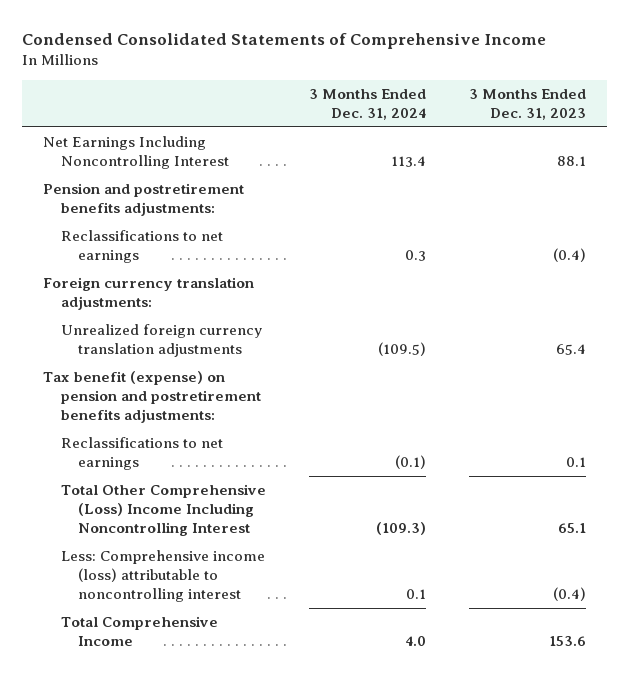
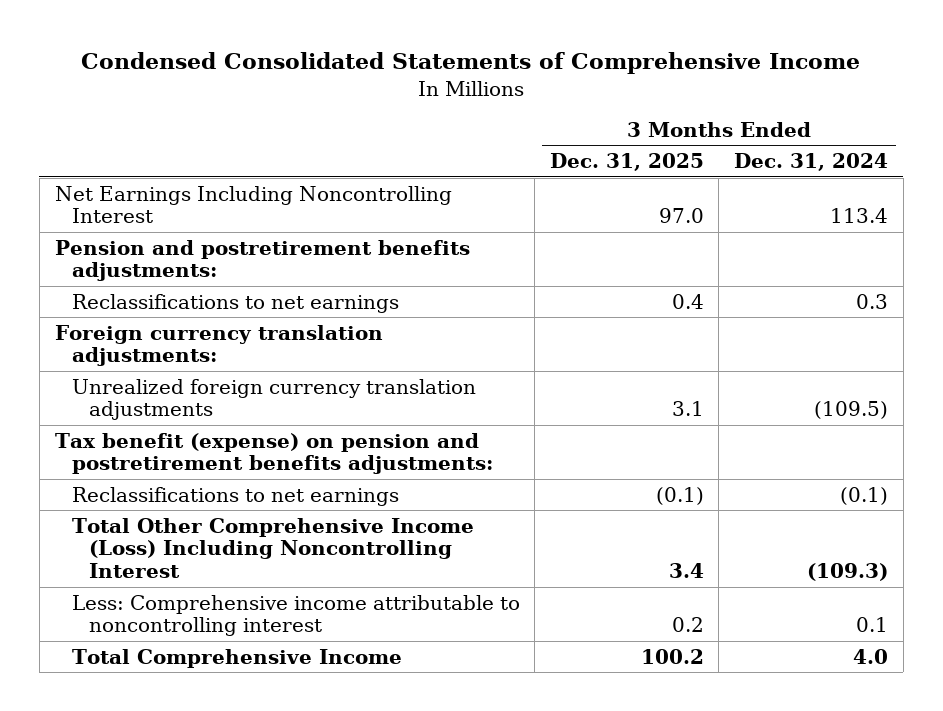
- | 3 Months Ended Dec. 31, 2024 | 3 Months Ended Dec. 31, 2023
+ | 3 Months Ended Dec. 31, 2025 | 3 Months Ended Dec. 31, 2024
- Total Other Comprehensive (Loss) Income Including Noncontrolling Interest | (109.3) | 65.1
- Less: Comprehensive income (loss) attributable to noncontrolling interest | 0.1 | (0.4)
+ Total Other Comprehensive Income (Loss) Including Noncontrolling Interest | 3.4 | (109.3)
+ Less: Comprehensive income attributable to noncontrolling interest | 0.2 | 0.1

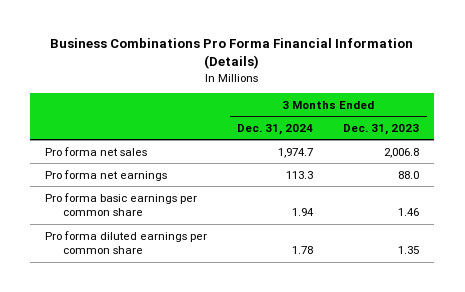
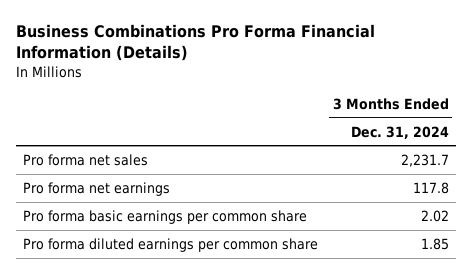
- | 3 Months Ended Dec. 31, 2024 | 3 Months Ended Dec. 31, 2023
+ | 3 Months Ended Dec. 31, 2024
- Pro forma net sales | 1,974.7 | 2,006.8
- Pro forma net earnings | 113.3 | 88.0
- Pro forma basic earnings per common share | 1.94 | 1.46
- Pro forma diluted earnings per common share | 1.78 | 1.35
+ Pro forma net sales | 2,231.7
+ Pro forma net earnings | 117.8
+ Pro forma basic earnings per common share | 2.02
+ Pro forma diluted earnings per common share | 1.85

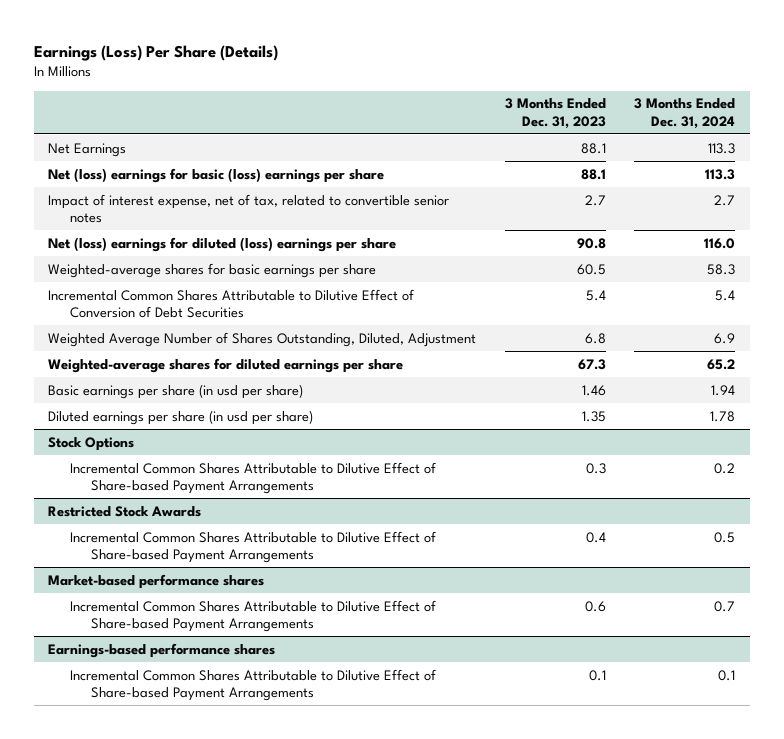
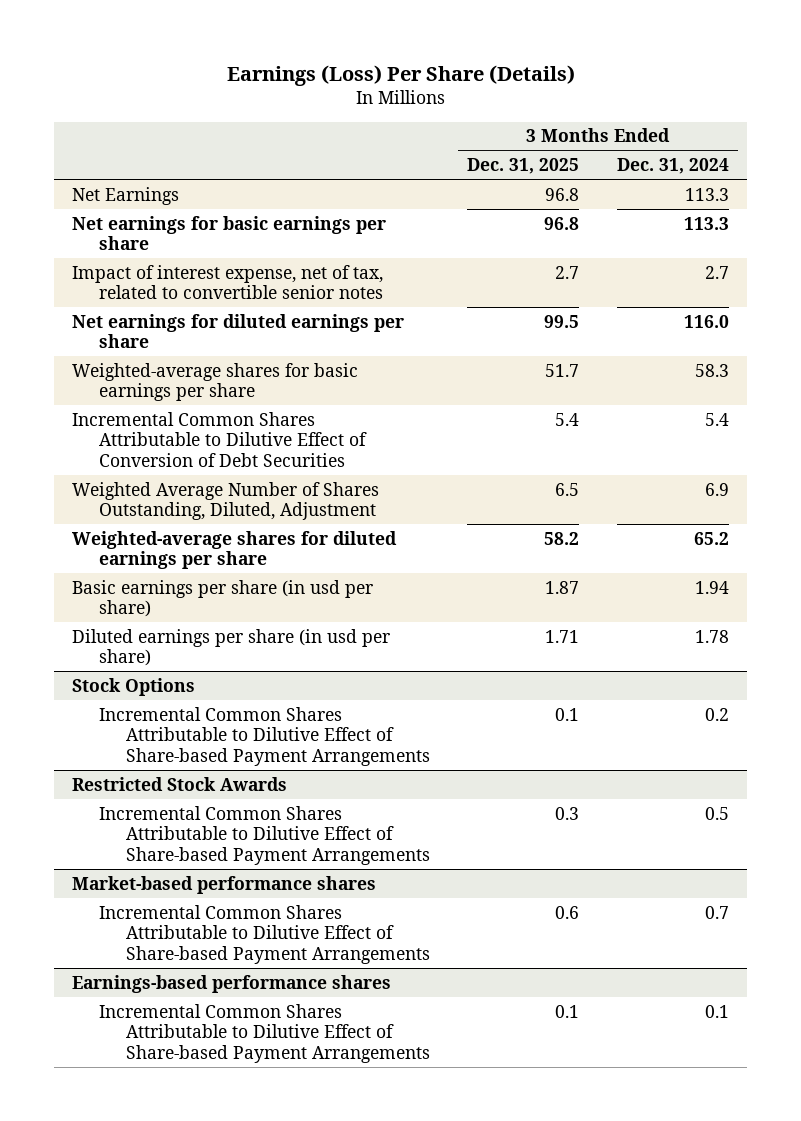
- | 3 Months Ended Dec. 31, 2023 | 3 Months Ended Dec. 31, 2024
+ | 3 Months Ended Dec. 31, 2025 | 3 Months Ended Dec. 31, 2024
- Net (loss) earnings for basic (loss) earnings per share | 88.1 | 113.3
+ Net earnings for basic earnings per share | 96.8 | 113.3
- Net (loss) earnings for diluted (loss) earnings per share | 90.8 | 116.0
+ Net earnings for diluted earnings per share | 99.5 | 116.0

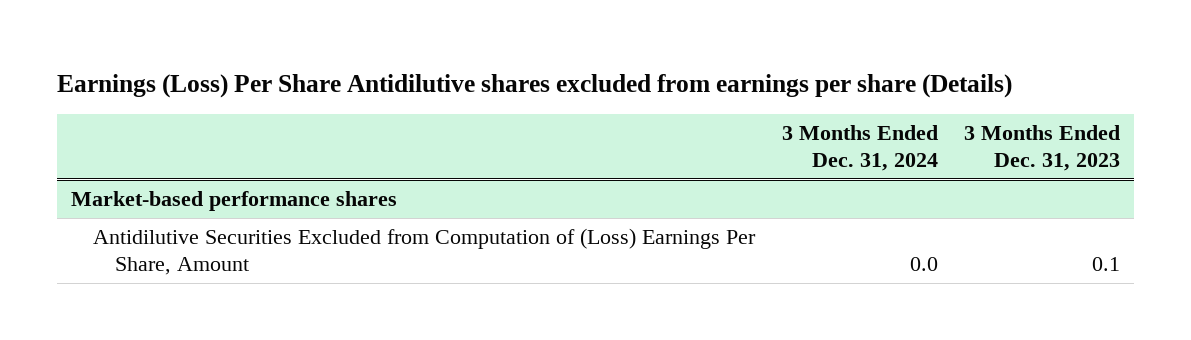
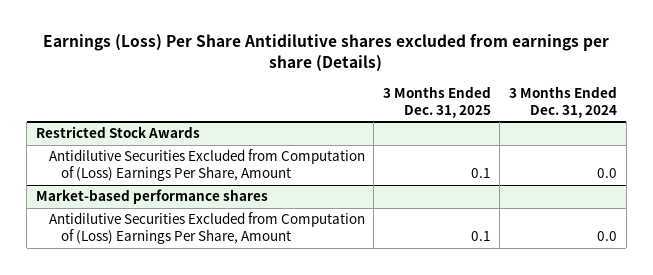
- | 3 Months Ended Dec. 31, 2024 | 3 Months Ended Dec. 31, 2023
+ | 3 Months Ended Dec. 31, 2025 | 3 Months Ended Dec. 31, 2024
+ Restricted Stock Awards
+ Antidilutive Securities Excluded from Computation of (Loss) Earnings Per Share, Amount | 0.1 | 0.0

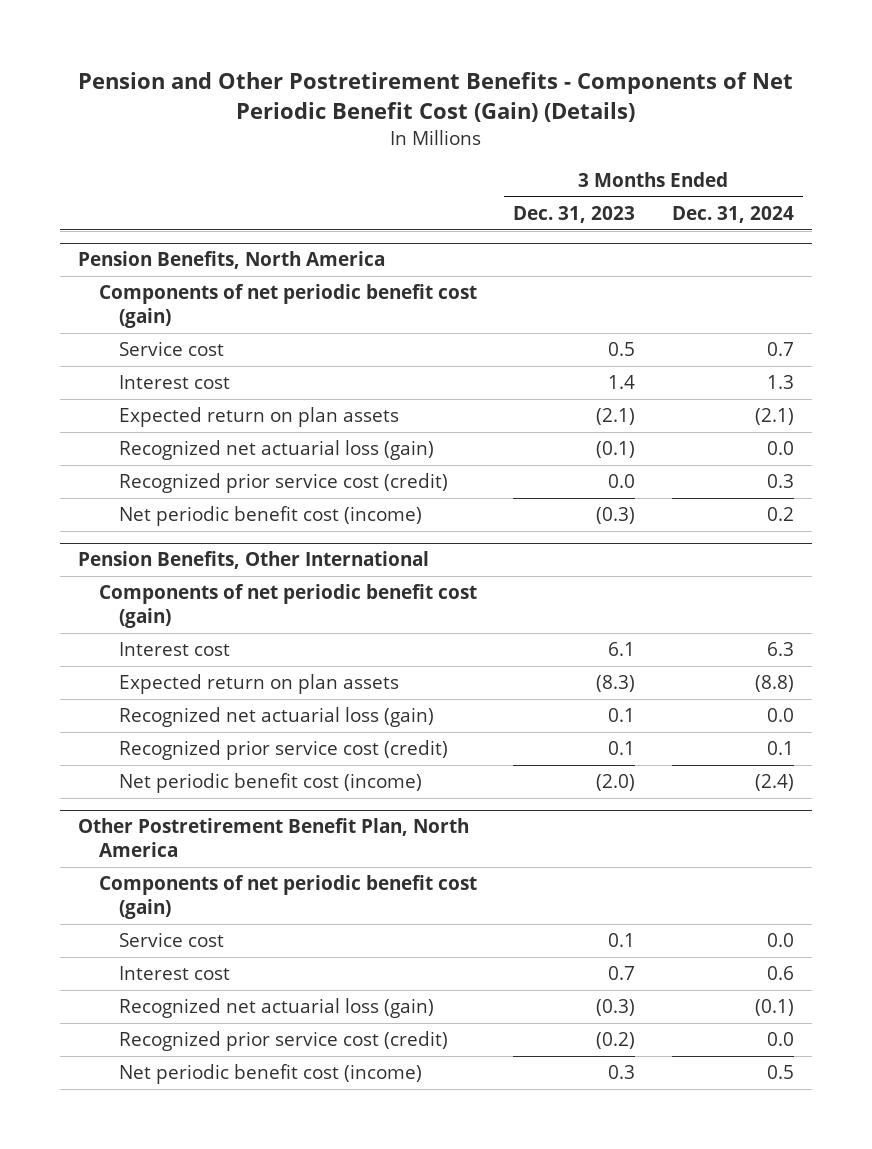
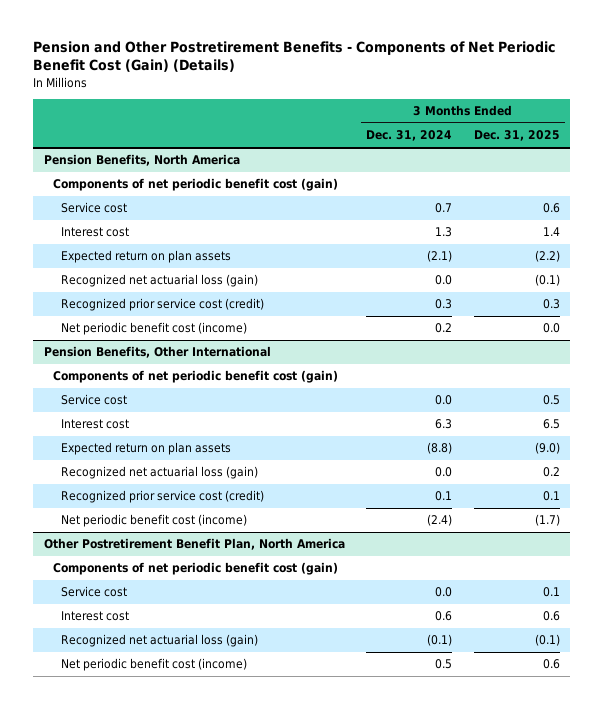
- | 3 Months Ended Dec. 31, 2023 | 3 Months Ended Dec. 31, 2024
+ | 3 Months Ended Dec. 31, 2024 | 3 Months Ended Dec. 31, 2025
@ Pension Benefits, Other International
+ Service cost | 0.0 | 0.5
@ Other Postretirement Benefit Plan, North America
- Recognized prior service cost (credit) | (0.2) | 0.0

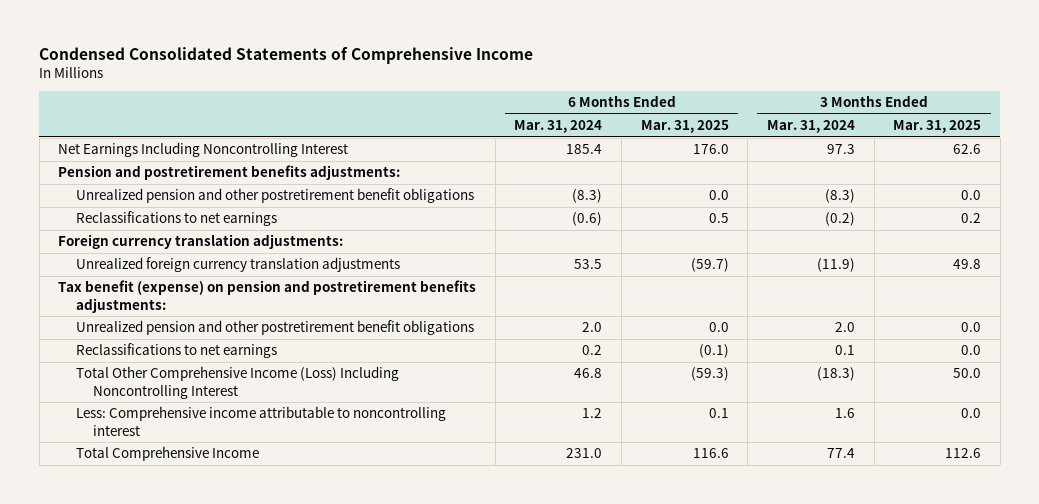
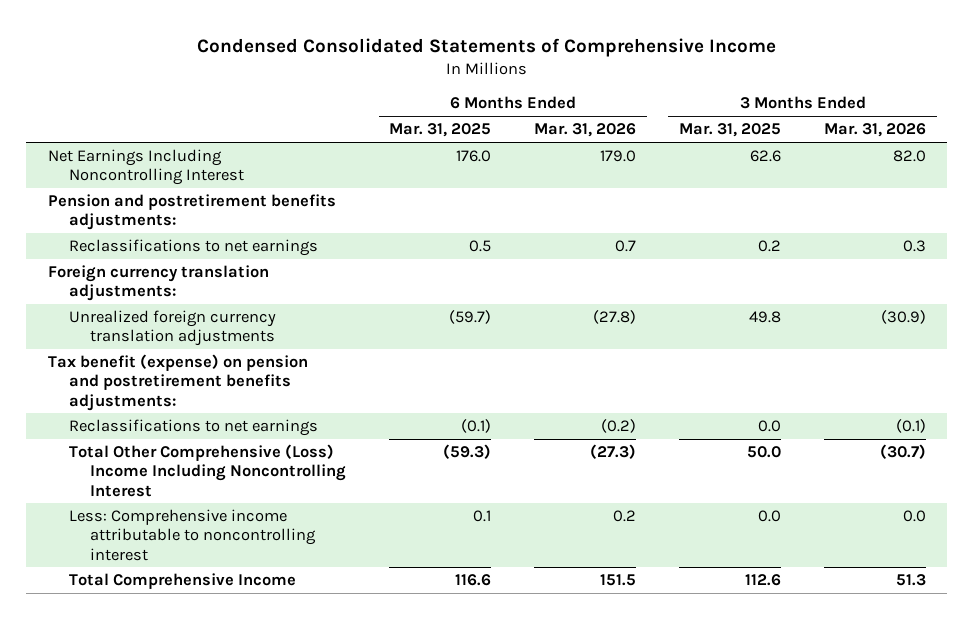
- | 6 Months Ended Mar. 31, 2024 | 6 Months Ended Mar. 31, 2025 | 3 Months Ended Mar. 31, 2024 | 3 Months Ended Mar. 31, 2025
+ | 6 Months Ended Mar. 31, 2025 | 6 Months Ended Mar. 31, 2026 | 3 Months Ended Mar. 31, 2025 | 3 Months Ended Mar. 31, 2026
- Unrealized pension and other postretirement benefit obligations | (8.3) | 0.0 | (8.3) | 0.0
- Unrealized pension and other postretirement benefit obligations | 2.0 | 0.0 | 2.0 | 0.0
- Total Other Comprehensive Income (Loss) Including Noncontrolling Interest | 46.8 | (59.3) | (18.3) | 50.0
+ Total Other Comprehensive (Loss) Income Including Noncontrolling Interest | (59.3) | (27.3) | 50.0 | (30.7)

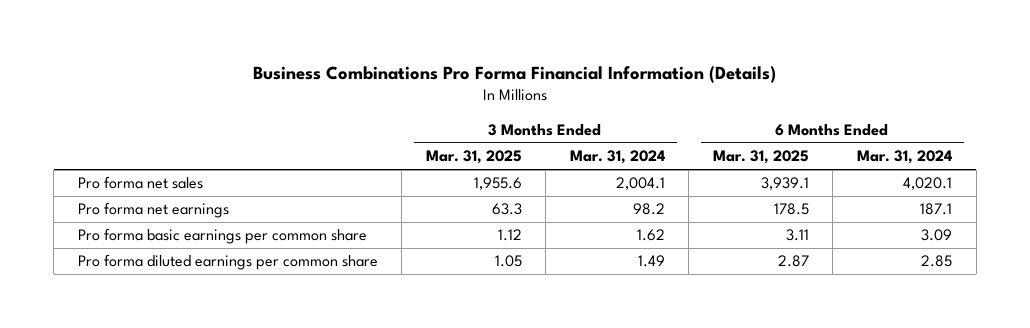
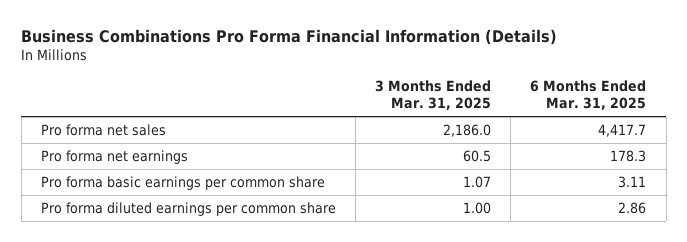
- | 3 Months Ended Mar. 31, 2025 | 3 Months Ended Mar. 31, 2024 | 6 Months Ended Mar. 31, 2025 | 6 Months Ended Mar. 31, 2024
+ | 3 Months Ended Mar. 31, 2025 | 6 Months Ended Mar. 31, 2025
- Pro forma net sales | 1,955.6 | 2,004.1 | 3,939.1 | 4,020.1
- Pro forma net earnings | 63.3 | 98.2 | 178.5 | 187.1
- Pro forma basic earnings per common share | 1.12 | 1.62 | 3.11 | 3.09
- Pro forma diluted earnings per common share | 1.05 | 1.49 | 2.87 | 2.85
+ Pro forma net sales | 2,186.0 | 4,417.7
+ Pro forma net earnings | 60.5 | 178.3
+ Pro forma basic earnings per common share | 1.07 | 3.11
+ Pro forma diluted earnings per common share | 1.00 | 2.86

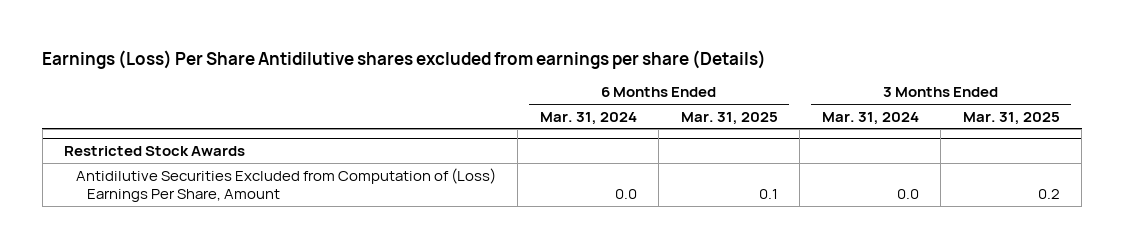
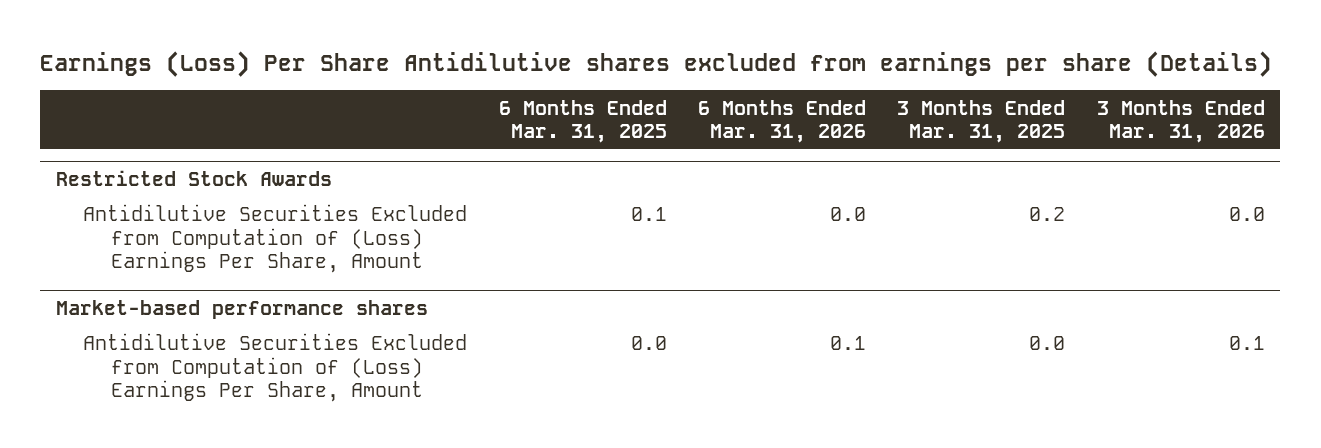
- | 6 Months Ended Mar. 31, 2024 | 6 Months Ended Mar. 31, 2025 | 3 Months Ended Mar. 31, 2024 | 3 Months Ended Mar. 31, 2025
+ | 6 Months Ended Mar. 31, 2025 | 6 Months Ended Mar. 31, 2026 | 3 Months Ended Mar. 31, 2025 | 3 Months Ended Mar. 31, 2026
+ Market-based performance shares
+ Antidilutive Securities Excluded from Computation of (Loss) Earnings Per Share, Amount | 0.0 | 0.1 | 0.0 | 0.1

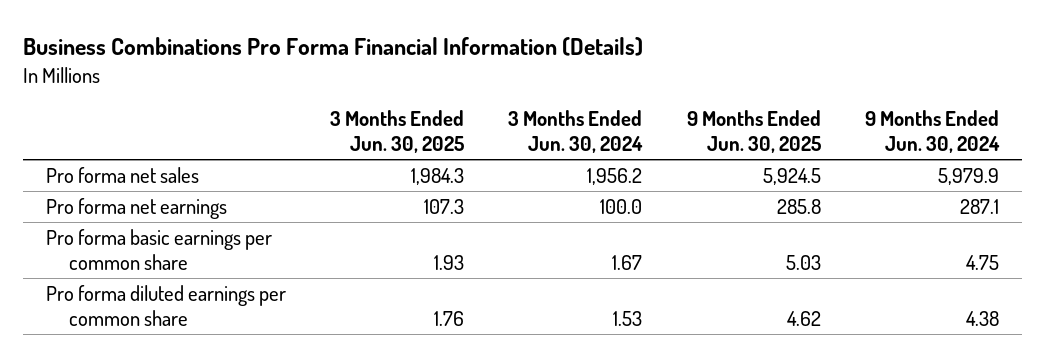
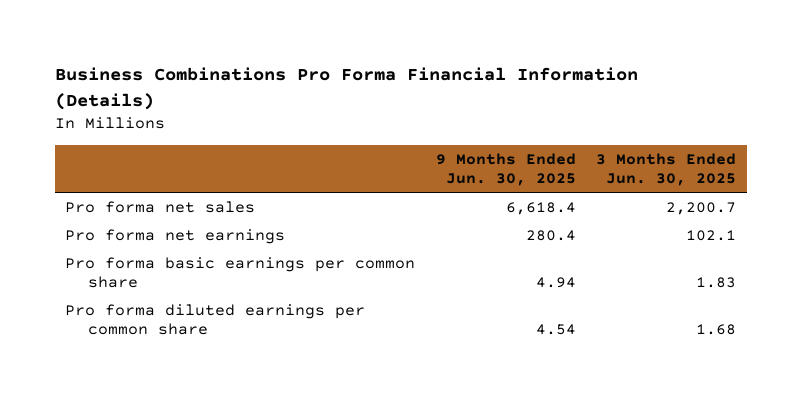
- | 3 Months Ended Jun. 30, 2025 | 3 Months Ended Jun. 30, 2024 | 9 Months Ended Jun. 30, 2025 | 9 Months Ended Jun. 30, 2024
+ | 9 Months Ended Jun. 30, 2025 | 3 Months Ended Jun. 30, 2025
- Pro forma net sales | 1,984.3 | 1,956.2 | 5,924.5 | 5,979.9
- Pro forma net earnings | 107.3 | 100.0 | 285.8 | 287.1
- Pro forma basic earnings per common share | 1.93 | 1.67 | 5.03 | 4.75
- Pro forma diluted earnings per common share | 1.76 | 1.53 | 4.62 | 4.38
+ Pro forma net sales | 6,618.4 | 2,200.7
+ Pro forma net earnings | 280.4 | 102.1
+ Pro forma basic earnings per common share | 4.94 | 1.83
+ Pro forma diluted earnings per common share | 4.54 | 1.68

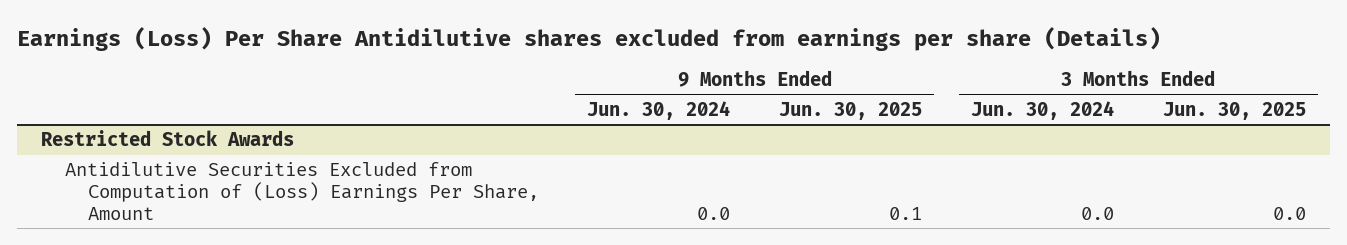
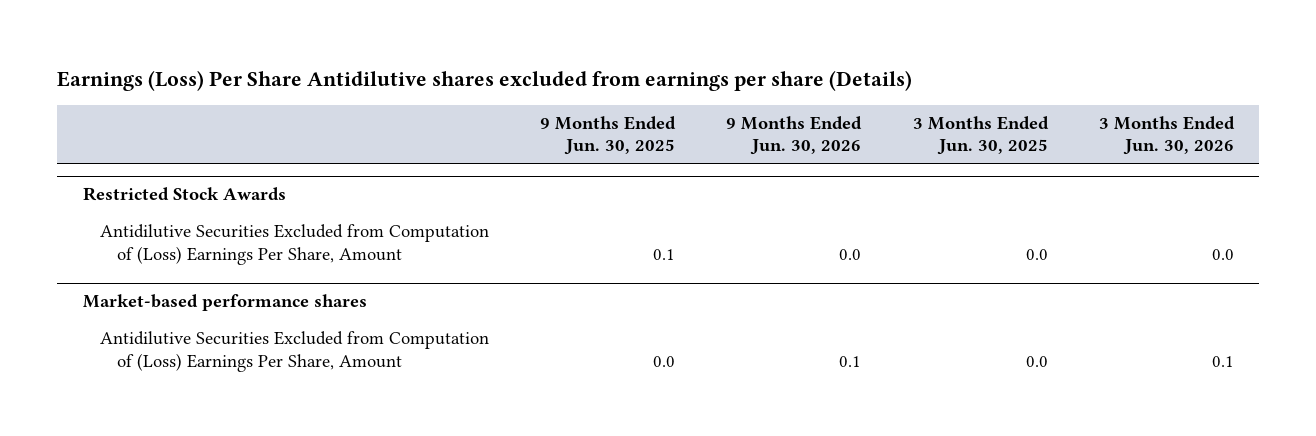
- | 9 Months Ended Jun. 30, 2024 | 9 Months Ended Jun. 30, 2025 | 3 Months Ended Jun. 30, 2024 | 3 Months Ended Jun. 30, 2025
+ | 9 Months Ended Jun. 30, 2025 | 9 Months Ended Jun. 30, 2026 | 3 Months Ended Jun. 30, 2025 | 3 Months Ended Jun. 30, 2026
+ Market-based performance shares
+ Antidilutive Securities Excluded from Computation of (Loss) Earnings Per Share, Amount | 0.0 | 0.1 | 0.0 | 0.1

